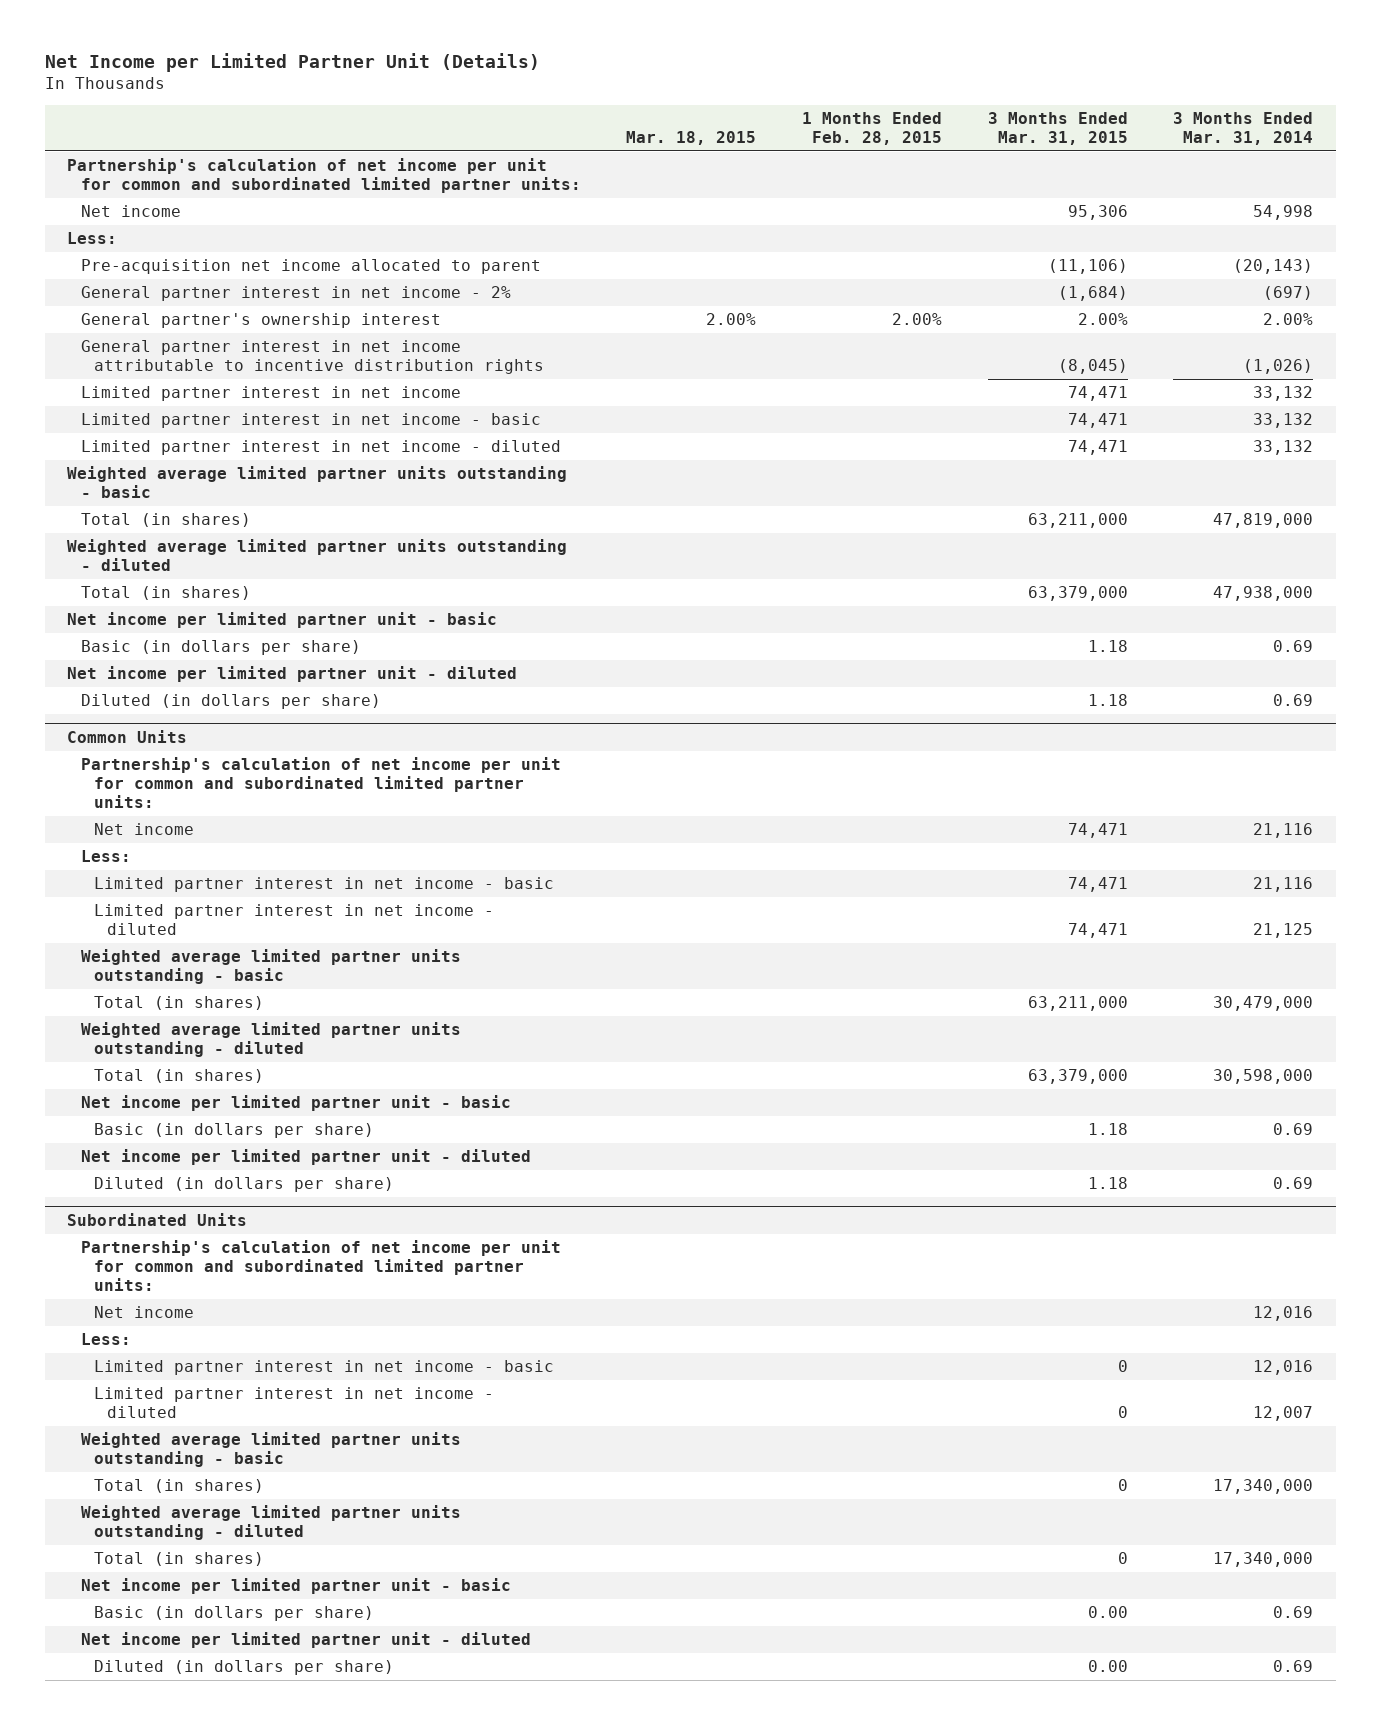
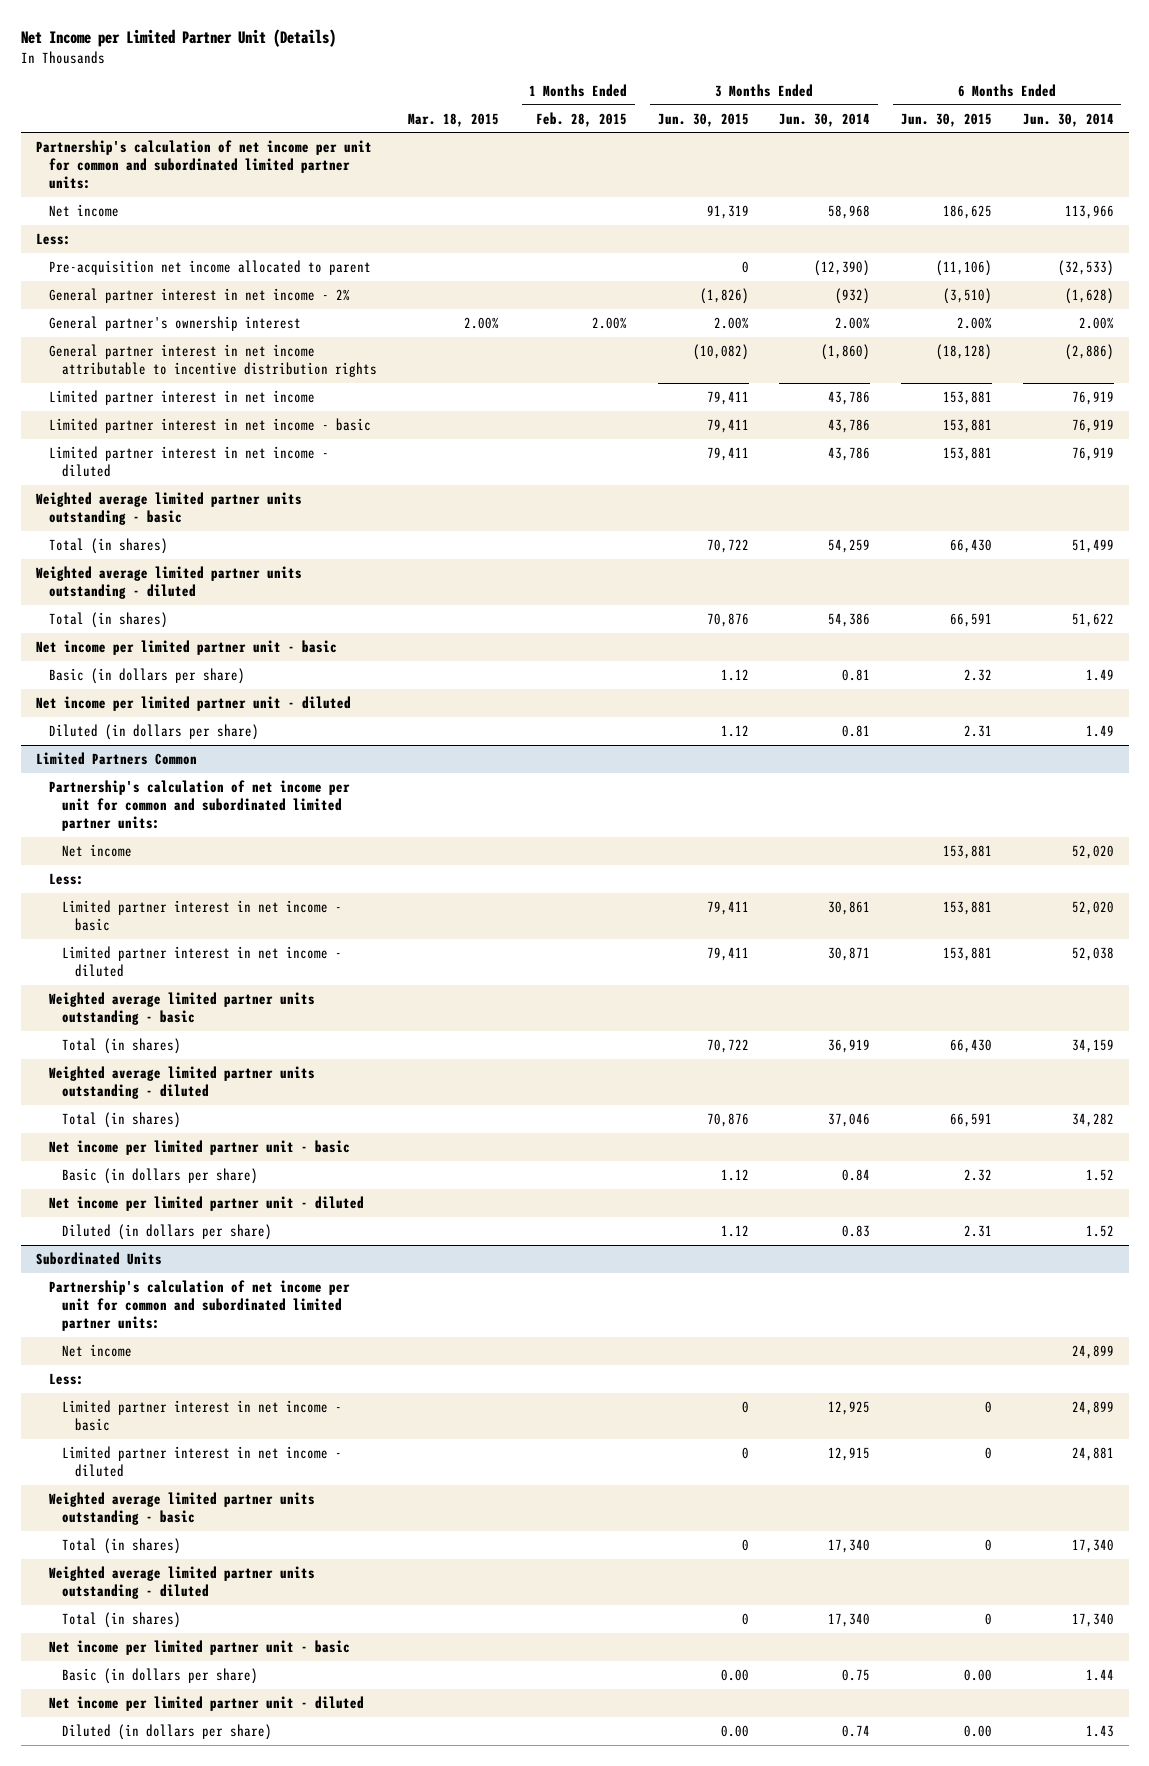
- | Mar. 18, 2015 | 1 Months Ended Feb. 28, 2015 | 3 Months Ended Mar. 31, 2015 | 3 Months Ended Mar. 31, 2014
+ | Mar. 18, 2015 | 1 Months Ended Feb. 28, 2015 | 3 Months Ended Jun. 30, 2015 | 3 Months Ended Jun. 30, 2014 | 6 Months Ended Jun. 30, 2015 | 6 Months Ended Jun. 30, 2014
- Common Units
+ Limited Partners Common

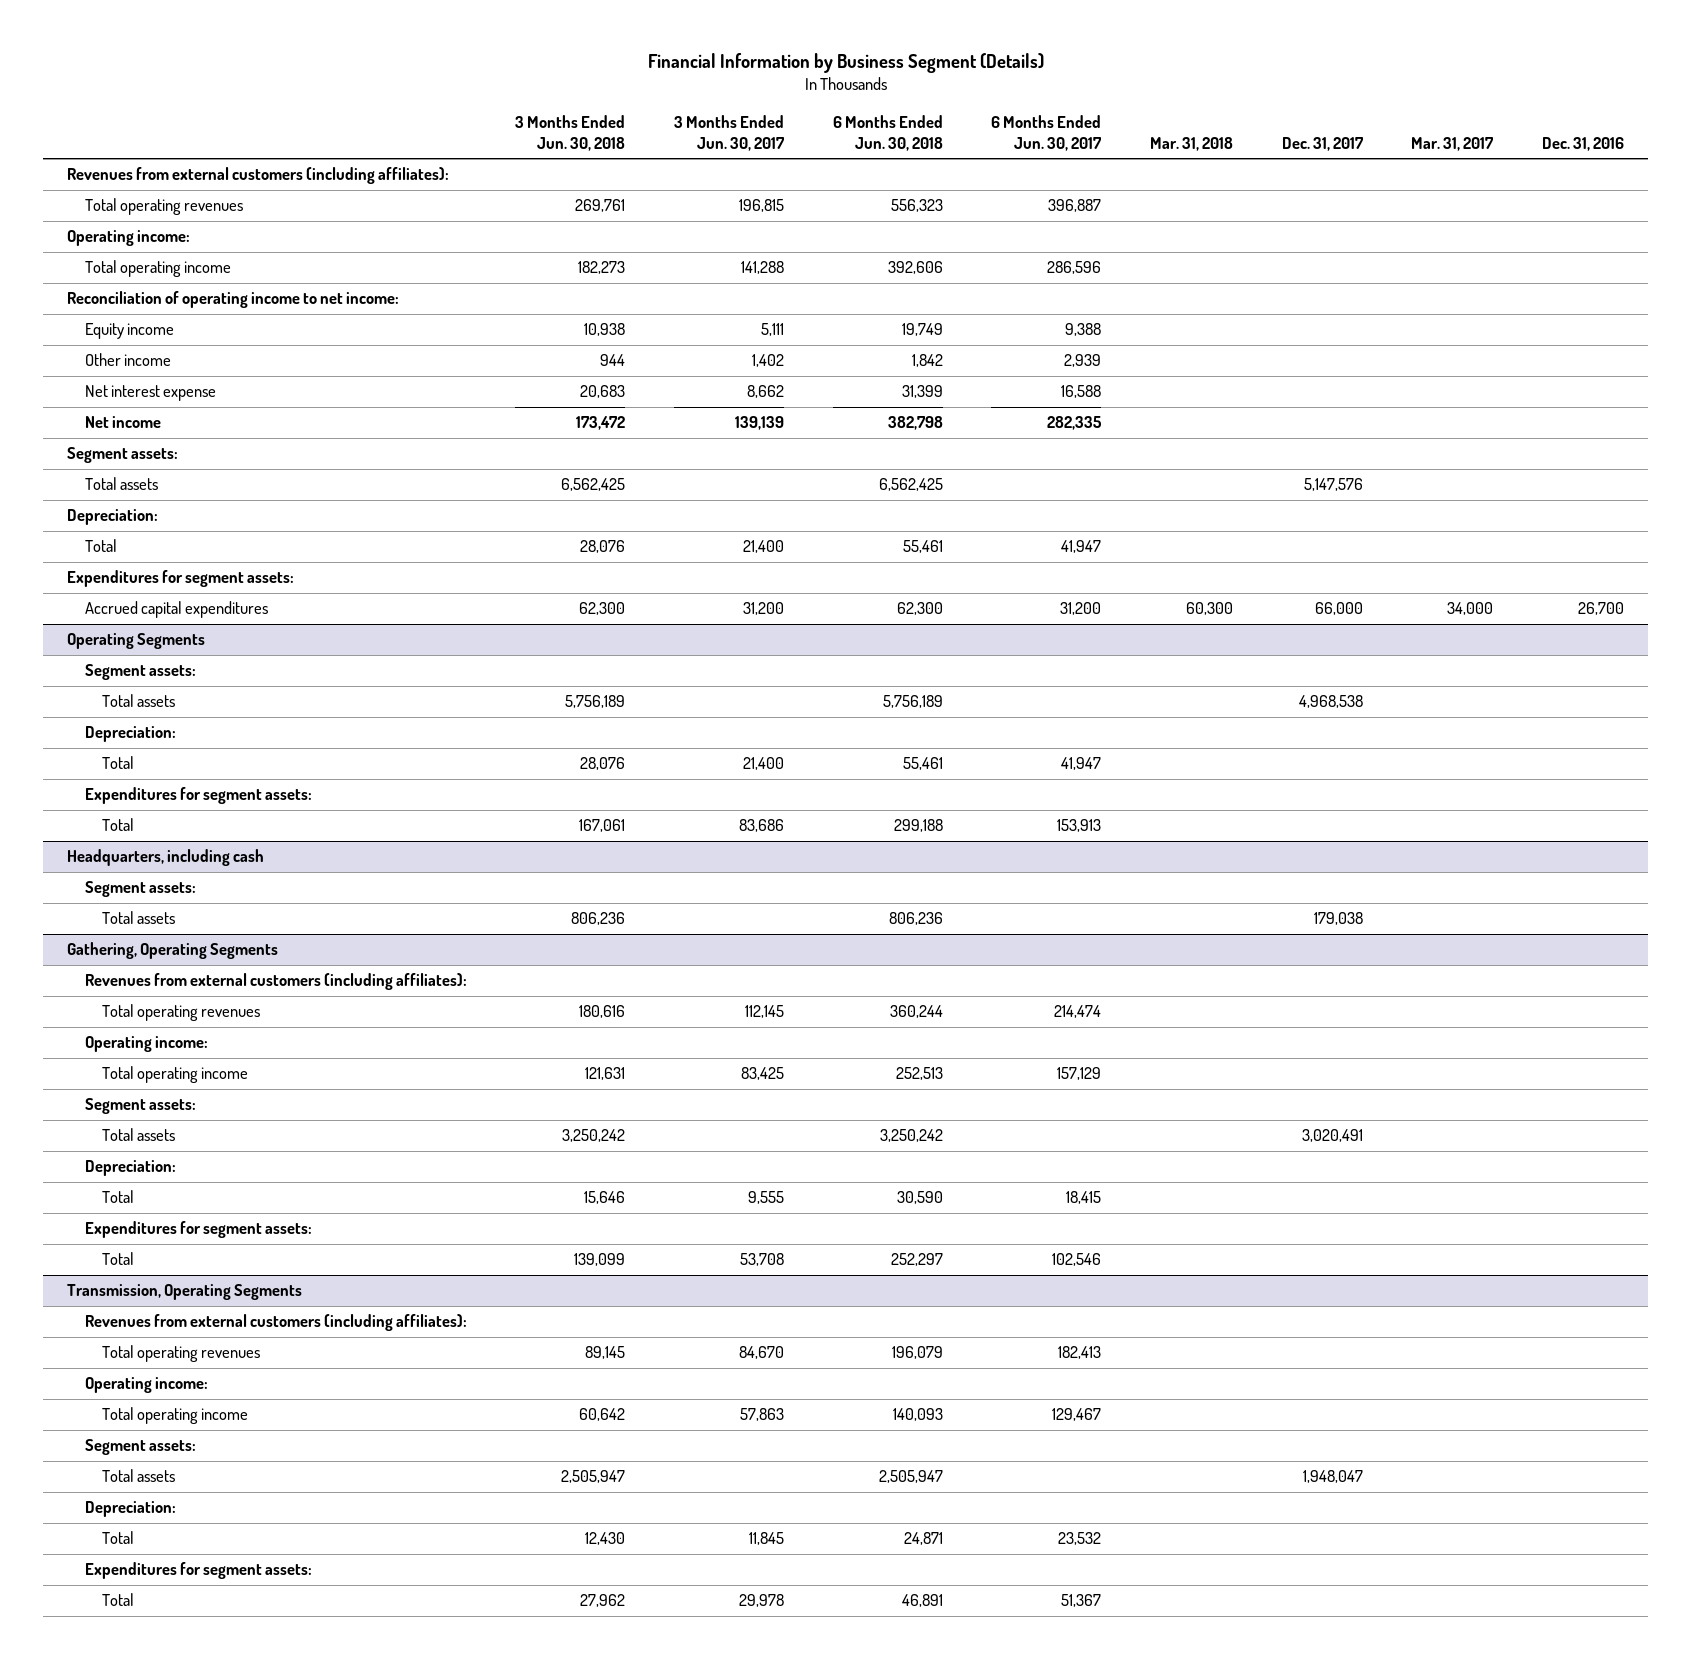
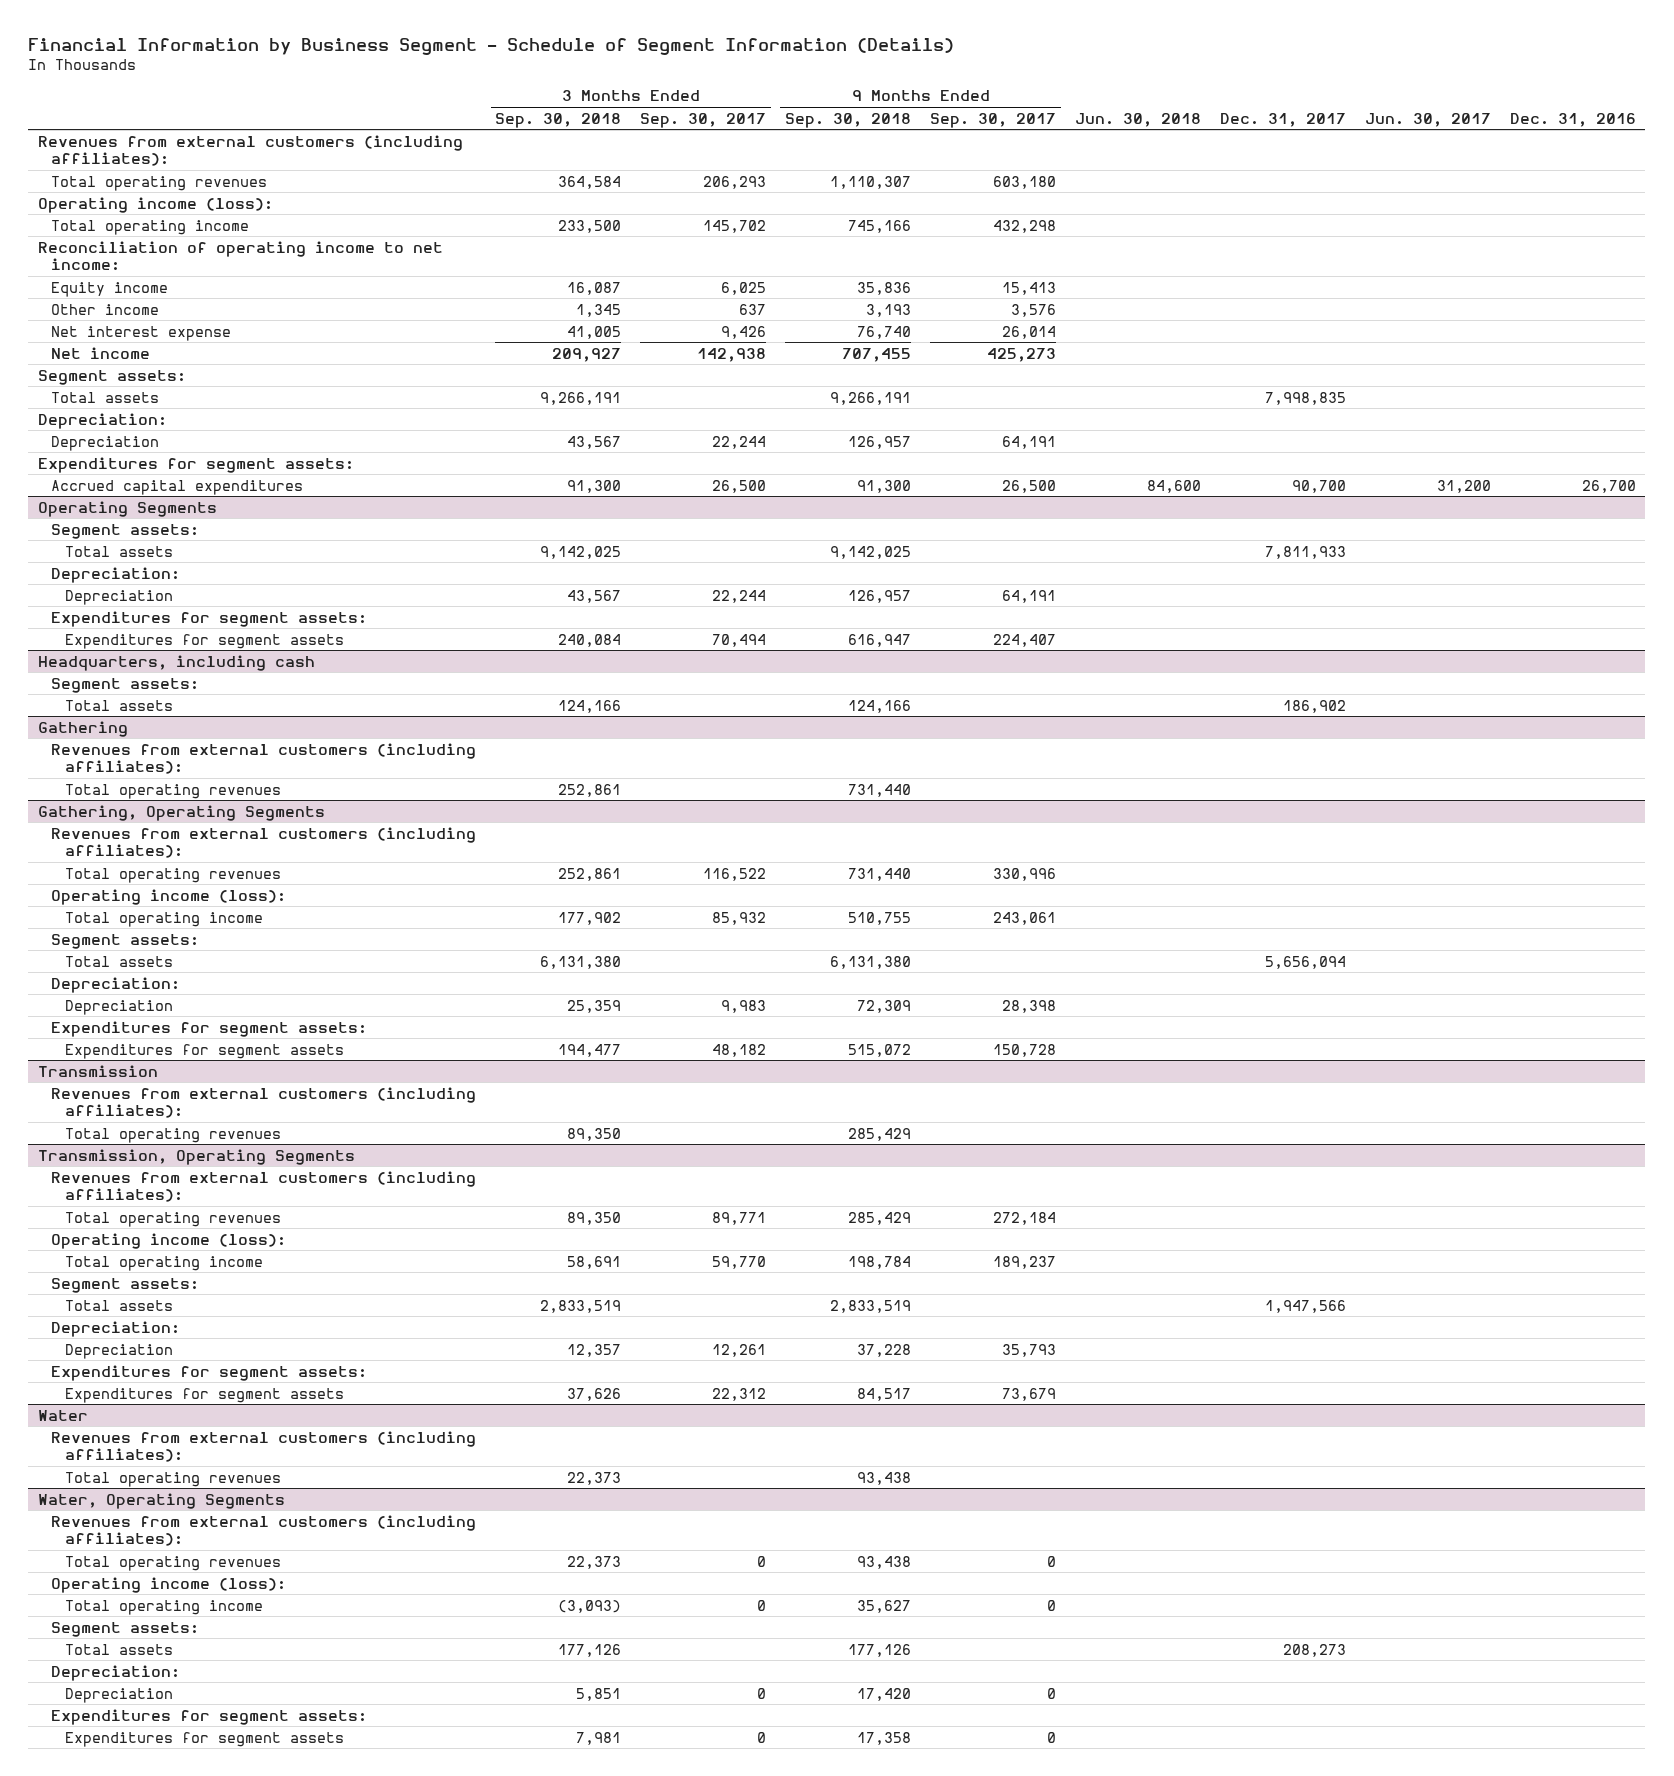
- Financial Information by Business Segment (Details)
+ Financial Information by Business Segment - Schedule of Segment Information (Details)
- | 3 Months Ended Jun. 30, 2018 | 3 Months Ended Jun. 30, 2017 | 6 Months Ended Jun. 30, 2018 | 6 Months Ended Jun. 30, 2017 | Mar. 31, 2018 | Dec. 31, 2017 | Mar. 31, 2017 | Dec. 31, 2016
+ | 3 Months Ended Sep. 30, 2018 | 3 Months Ended Sep. 30, 2017 | 9 Months Ended Sep. 30, 2018 | 9 Months Ended Sep. 30, 2017 | Jun. 30, 2018 | Dec. 31, 2017 | Jun. 30, 2017 | Dec. 31, 2016
- Operating income:
+ Operating income (loss):
- Total assets | 6,562,425 | | 6,562,425 | | | 5,147,576 | |
+ Total assets | 9,266,191 | | 9,266,191 | | | 7,998,835 | |
- Total | 28,076 | 21,400 | 55,461 | 41,947 | | | |
+ Depreciation | 43,567 | 22,244 | 126,957 | 64,191 | | | |
- Accrued capital expenditures | 62,300 | 31,200 | 62,300 | 31,200 | 60,300 | 66,000 | 34,000 | 26,700
+ Accrued capital expenditures | 91,300 | 26,500 | 91,300 | 26,500 | 84,600 | 90,700 | 31,200 | 26,700
@ Operating Segments
- Total assets | 5,756,189 | | 5,756,189 | | | 4,968,538 | |
+ Total assets | 9,142,025 | | 9,142,025 | | | 7,811,933 | |
- Total | 28,076 | 21,400 | 55,461 | 41,947 | | | |
+ Depreciation | 43,567 | 22,244 | 126,957 | 64,191 | | | |
- Total | 167,061 | 83,686 | 299,188 | 153,913 | | | |
+ Expenditures for segment assets | 240,084 | 70,494 | 616,947 | 224,407 | | | |
@ Headquarters, including cash
- Total assets | 806,236 | | 806,236 | | | 179,038 | |
+ Total assets | 124,166 | | 124,166 | | | 186,902 | |
+ Gathering
+ Revenues from external customers (including affiliates):
+ Total operating revenues | 252,861 | | 731,440 | | | | |
@ Gathering, Operating Segments
- Operating income:
+ Operating income (loss):
- Total assets | 3,250,242 | | 3,250,242 | | | 3,020,491 | |
+ Total assets | 6,131,380 | | 6,131,380 | | | 5,656,094 | |
- Total | 15,646 | 9,555 | 30,590 | 18,415 | | | |
+ Depreciation | 25,359 | 9,983 | 72,309 | 28,398 | | | |
- Total | 139,099 | 53,708 | 252,297 | 102,546 | | | |
+ Expenditures for segment assets | 194,477 | 48,182 | 515,072 | 150,728 | | | |
+ Transmission
+ Revenues from external customers (including affiliates):
+ Total operating revenues | 89,350 | | 285,429 | | | | |
@ Transmission, Operating Segments
- Operating income:
+ Operating income (loss):
- Total assets | 2,505,947 | | 2,505,947 | | | 1,948,047 | |
+ Total assets | 2,833,519 | | 2,833,519 | | | 1,947,566 | |
- Total | 12,430 | 11,845 | 24,871 | 23,532 | | | |
+ Depreciation | 12,357 | 12,261 | 37,228 | 35,793 | | | |
- Total | 27,962 | 29,978 | 46,891 | 51,367 | | | |
+ Expenditures for segment assets | 37,626 | 22,312 | 84,517 | 73,679 | | | |
+ Water
+ Revenues from external customers (including affiliates):
+ Total operating revenues | 22,373 | | 93,438 | | | | |
+ Water, Operating Segments
+ Revenues from external customers (including affiliates):
+ Total operating revenues | 22,373 | 0 | 93,438 | 0 | | | |
+ Operating income (loss):
+ Total operating income | (3,093) | 0 | 35,627 | 0 | | | |
+ Segment assets:
+ Total assets | 177,126 | | 177,126 | | | 208,273 | |
+ Depreciation:
+ Depreciation | 5,851 | 0 | 17,420 | 0 | | | |
+ Expenditures for segment assets:
+ Expenditures for segment assets | 7,981 | 0 | 17,358 | 0 | | | |

